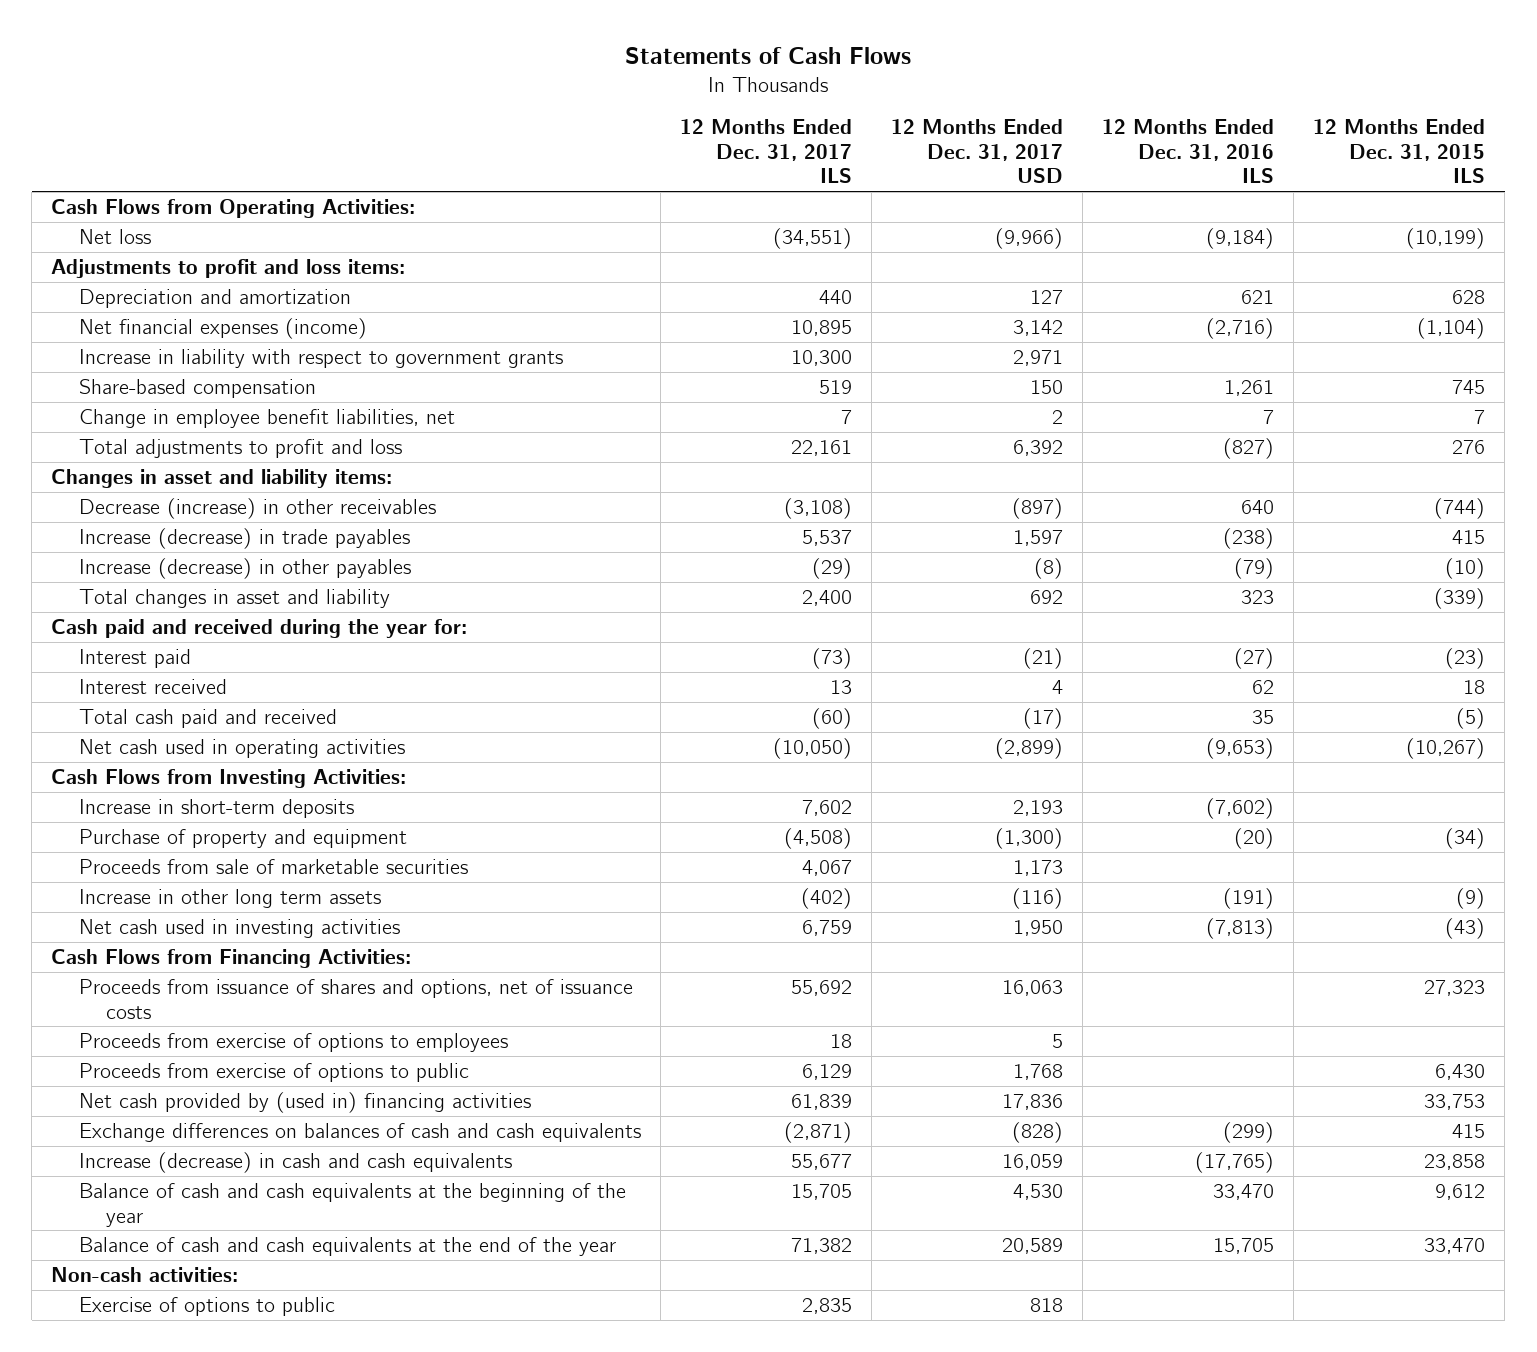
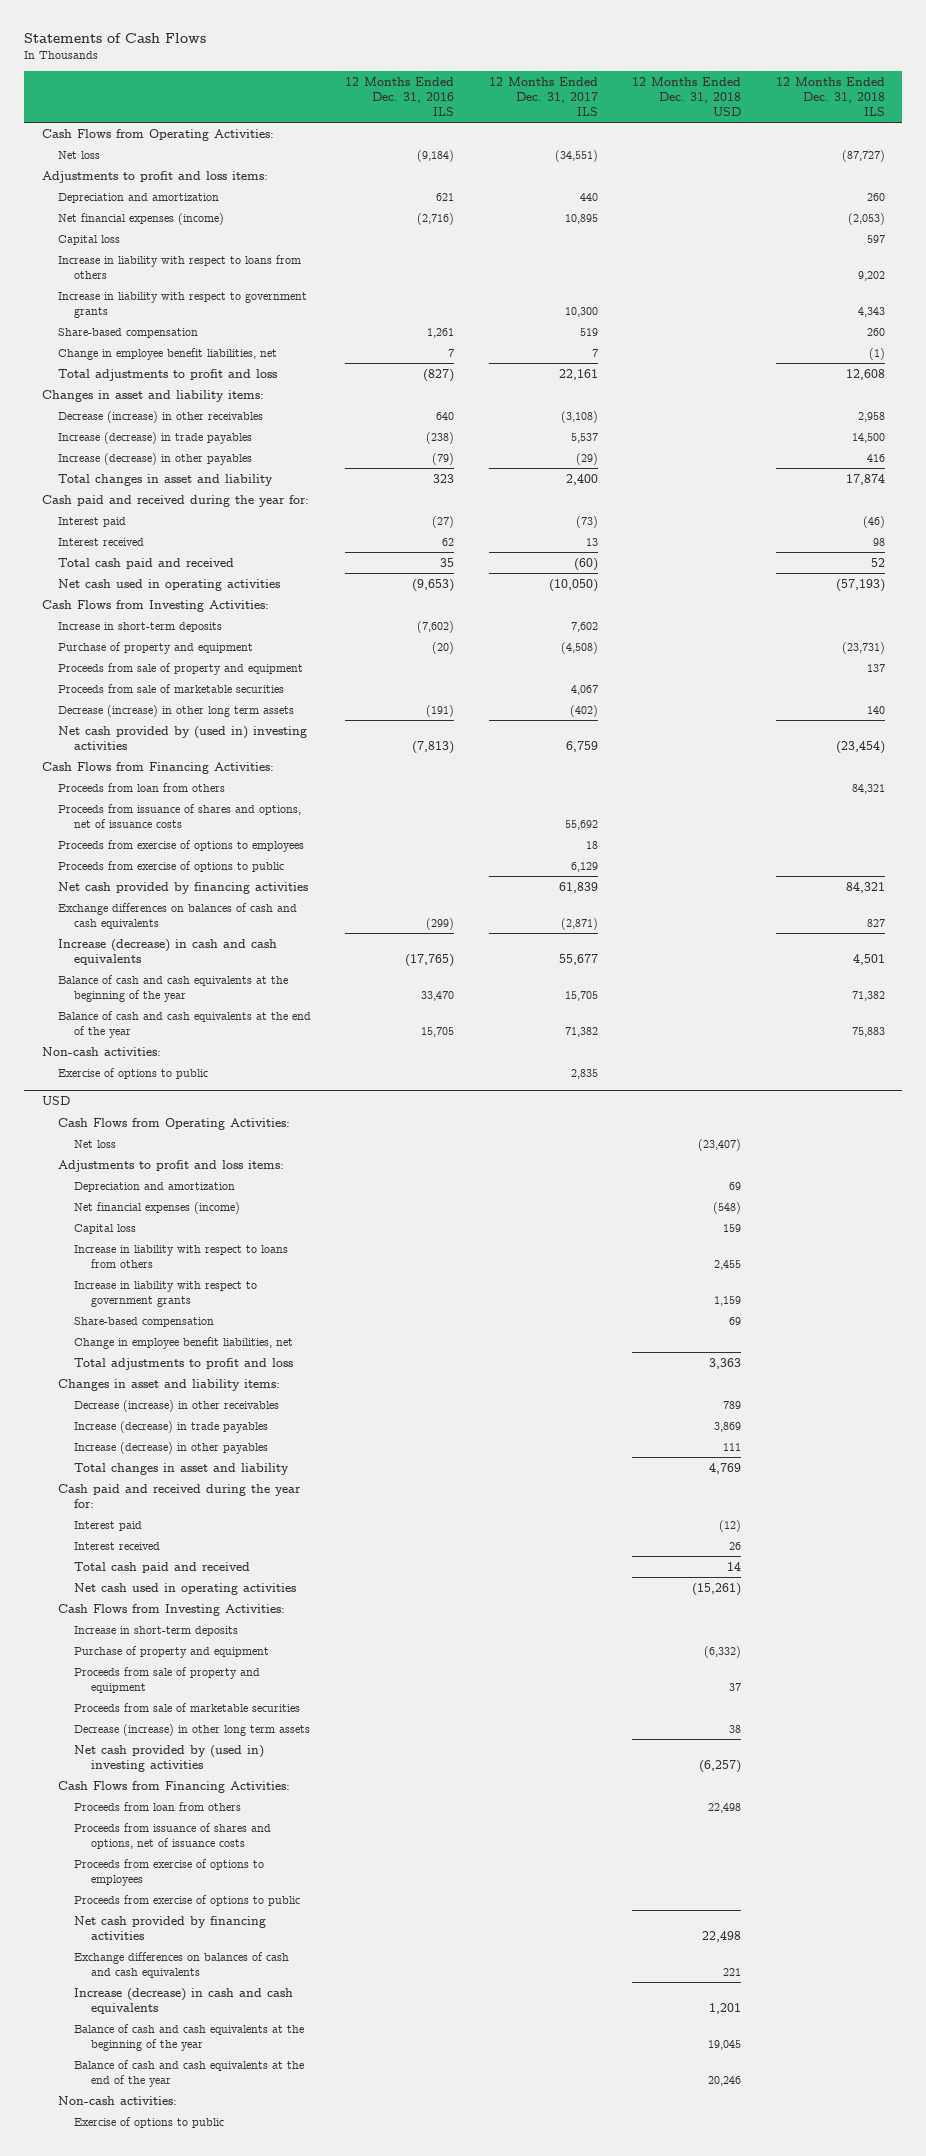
- | 12 Months Ended Dec. 31, 2017 ILS | 12 Months Ended Dec. 31, 2017 USD | 12 Months Ended Dec. 31, 2016 ILS | 12 Months Ended Dec. 31, 2015 ILS
+ | 12 Months Ended Dec. 31, 2016 ILS | 12 Months Ended Dec. 31, 2017 ILS | 12 Months Ended Dec. 31, 2018 USD | 12 Months Ended Dec. 31, 2018 ILS
+ Capital loss | | | | 597
+ Increase in liability with respect to loans from others | | | | 9,202
+ Proceeds from sale of property and equipment | | | | 137
- Increase in other long term assets | (402) | (116) | (191) | (9)
- Net cash used in investing activities | 6,759 | 1,950 | (7,813) | (43)
+ Decrease (increase) in other long term assets | (191) | (402) | | 140
+ Net cash provided by (used in) investing activities | (7,813) | 6,759 | | (23,454)
+ Proceeds from loan from others | | | | 84,321
- Net cash provided by (used in) financing activities | 61,839 | 17,836 | | 33,753
+ Net cash provided by financing activities | | 61,839 | | 84,321
+ USD
+ Cash Flows from Operating Activities:
+ Net loss | | | (23,407) |
+ Adjustments to profit and loss items:
+ Depreciation and amortization | | | 69 |
+ Net financial expenses (income) | | | (548) |
+ Capital loss | | | 159 |
+ Increase in liability with respect to loans from others | | | 2,455 |
+ Increase in liability with respect to government grants | | | 1,159 |
+ Share-based compensation | | | 69 |
+ Change in employee benefit liabilities, net
+ Total adjustments to profit and loss | | | 3,363 |
+ Changes in asset and liability items:
+ Decrease (increase) in other receivables | | | 789 |
+ Increase (decrease) in trade payables | | | 3,869 |
+ Increase (decrease) in other payables | | | 111 |
+ Total changes in asset and liability | | | 4,769 |
+ Cash paid and received during the year for:
+ Interest paid | | | (12) |
+ Interest received | | | 26 |
+ Total cash paid and received | | | 14 |
+ Net cash used in operating activities | | | (15,261) |
+ Cash Flows from Investing Activities:
+ Increase in short-term deposits
+ Purchase of property and equipment | | | (6,332) |
+ Proceeds from sale of property and equipment | | | 37 |
+ Proceeds from sale of marketable securities
+ Decrease (increase) in other long term assets | | | 38 |
+ Net cash provided by (used in) investing activities | | | (6,257) |
+ Cash Flows from Financing Activities:
+ Proceeds from loan from others | | | 22,498 |
+ Proceeds from issuance of shares and options, net of issuance costs
+ Proceeds from exercise of options to employees
+ Proceeds from exercise of options to public
+ Net cash provided by financing activities | | | 22,498 |
+ Exchange differences on balances of cash and cash equivalents | | | 221 |
+ Increase (decrease) in cash and cash equivalents | | | 1,201 |
+ Balance of cash and cash equivalents at the beginning of the year | | | 19,045 |
+ Balance of cash and cash equivalents at the end of the year | | | 20,246 |
+ Non-cash activities:
+ Exercise of options to public

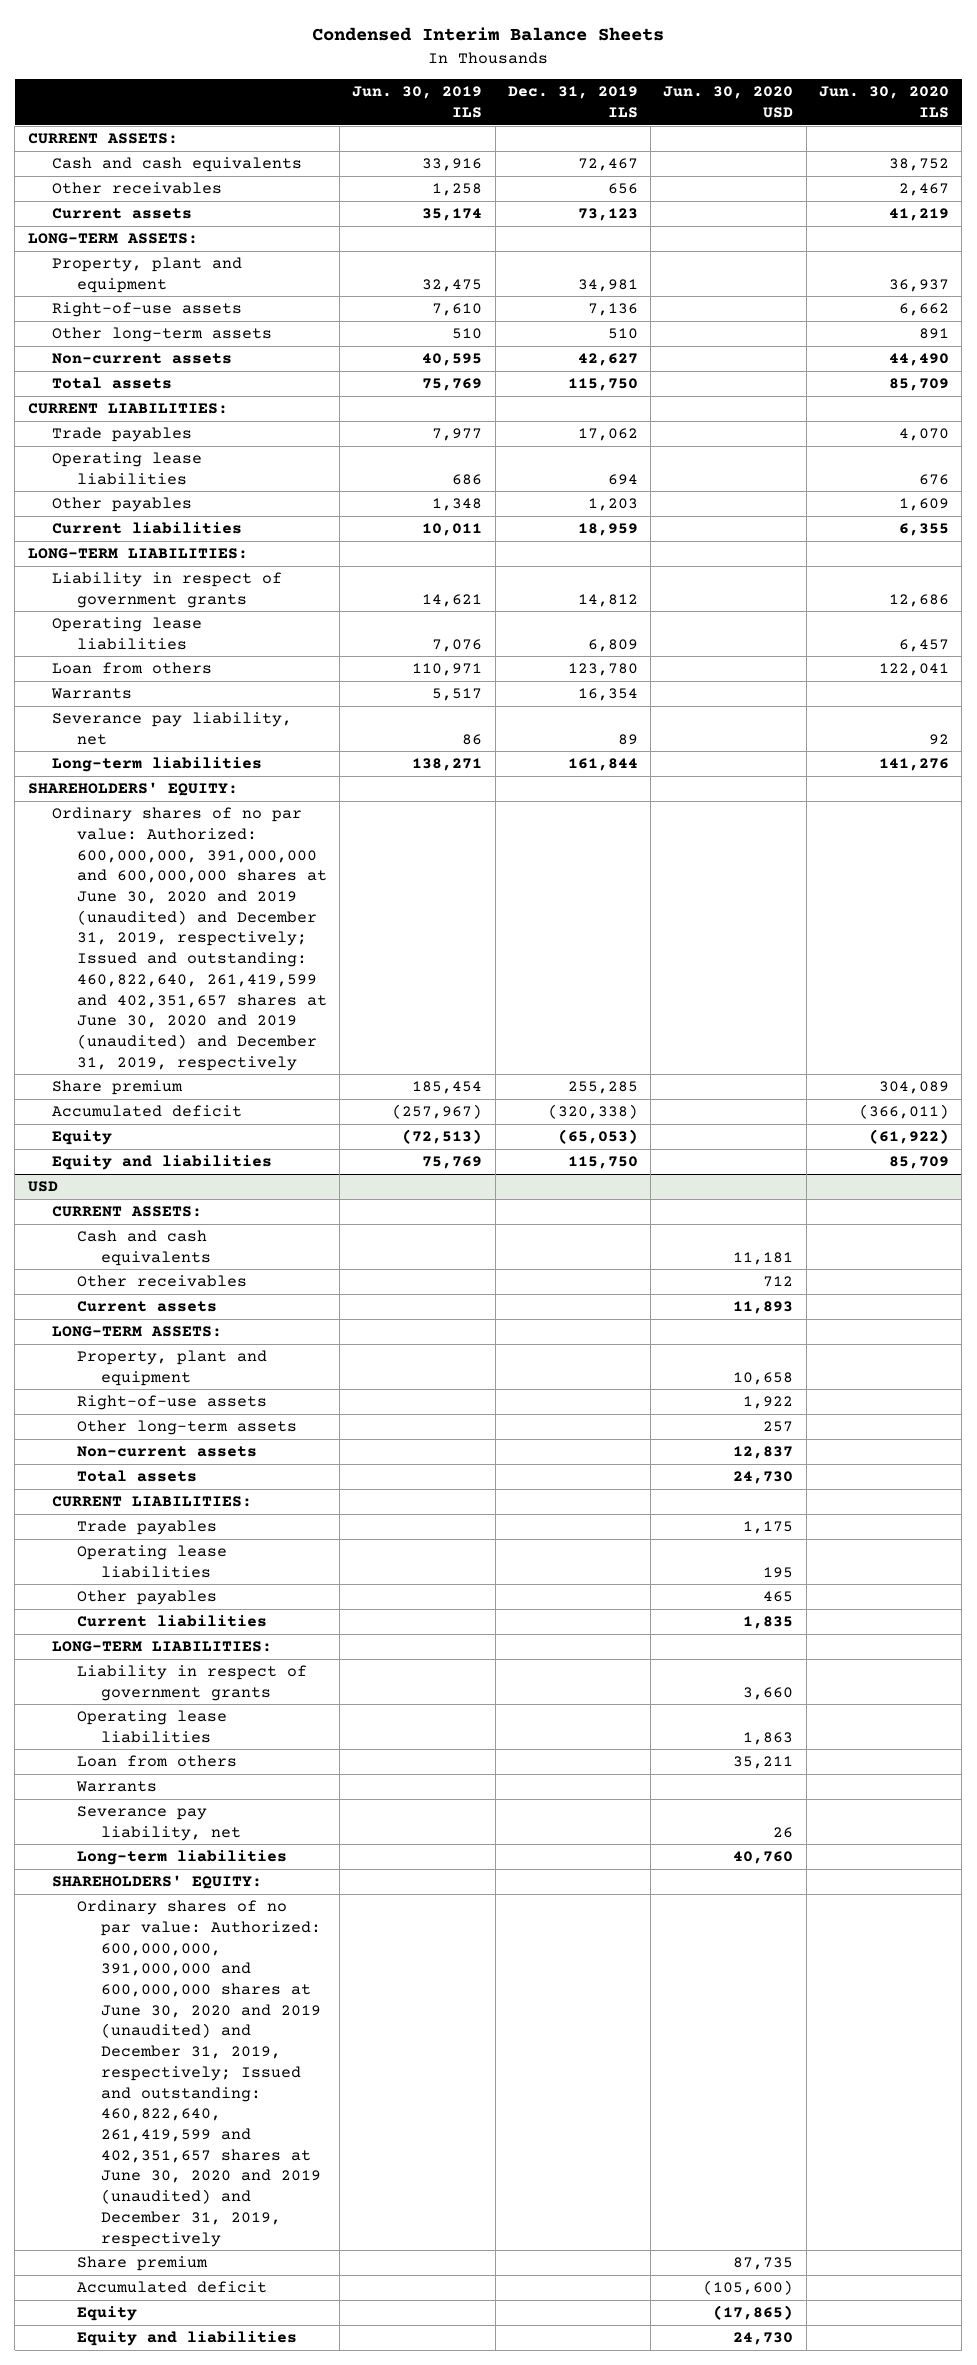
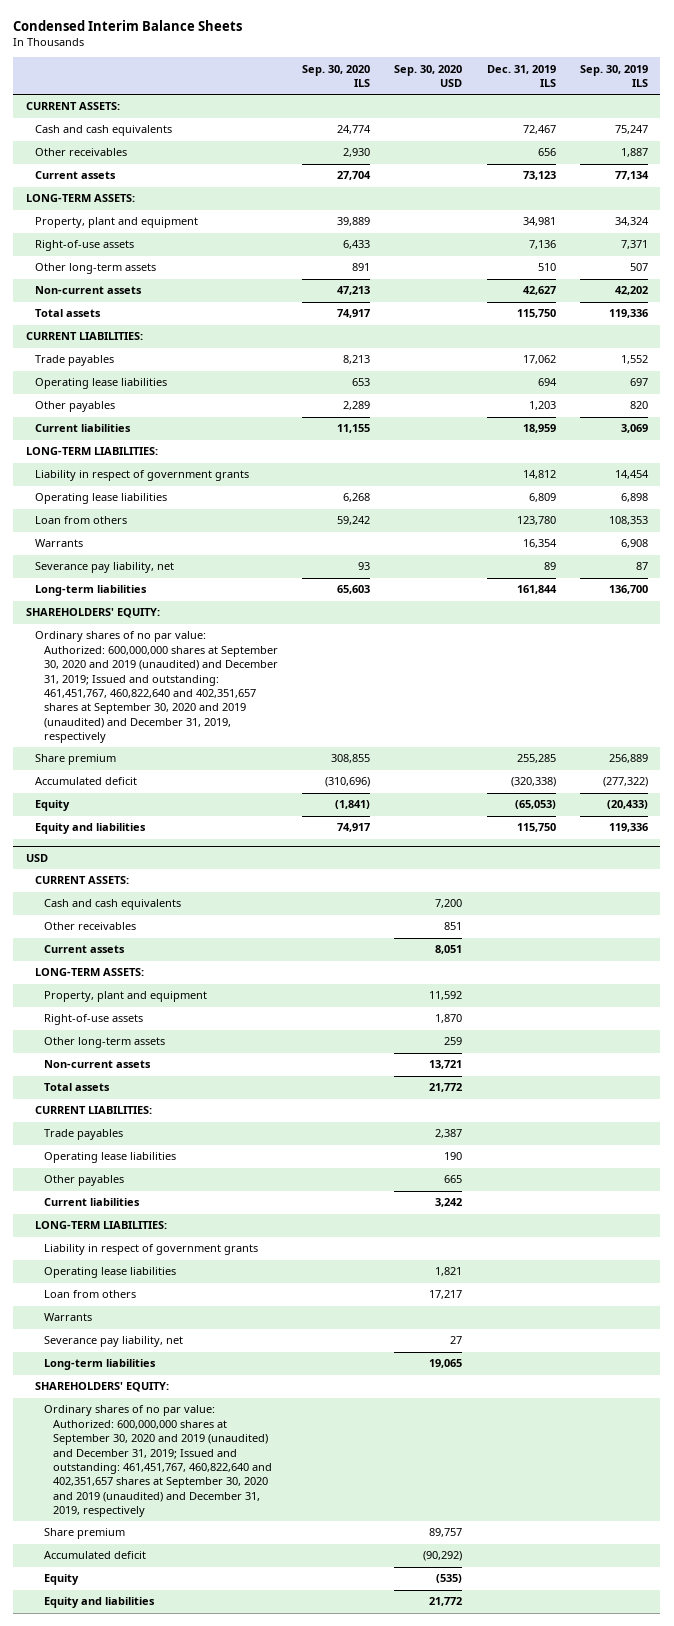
- | Jun. 30, 2019 ILS | Dec. 31, 2019 ILS | Jun. 30, 2020 USD | Jun. 30, 2020 ILS
+ | Sep. 30, 2020 ILS | Sep. 30, 2020 USD | Dec. 31, 2019 ILS | Sep. 30, 2019 ILS
- Ordinary shares of no par value: Authorized: 600,000,000, 391,000,000 and 600,000,000 shares at June 30, 2020 and 2019 (unaudited) and December 31, 2019, respectively; Issued and outstanding: 460,822,640, 261,419,599 and 402,351,657 shares at June 30, 2020 and 2019 (unaudited) and December 31, 2019, respectively
+ Ordinary shares of no par value: Authorized: 600,000,000 shares at September 30, 2020 and 2019 (unaudited) and December 31, 2019; Issued and outstanding: 461,451,767, 460,822,640 and 402,351,657 shares at September 30, 2020 and 2019 (unaudited) and December 31, 2019, respectively
@ USD
- Ordinary shares of no par value: Authorized: 600,000,000, 391,000,000 and 600,000,000 shares at June 30, 2020 and 2019 (unaudited) and December 31, 2019, respectively; Issued and outstanding: 460,822,640, 261,419,599 and 402,351,657 shares at June 30, 2020 and 2019 (unaudited) and December 31, 2019, respectively
+ Ordinary shares of no par value: Authorized: 600,000,000 shares at September 30, 2020 and 2019 (unaudited) and December 31, 2019; Issued and outstanding: 461,451,767, 460,822,640 and 402,351,657 shares at September 30, 2020 and 2019 (unaudited) and December 31, 2019, respectively

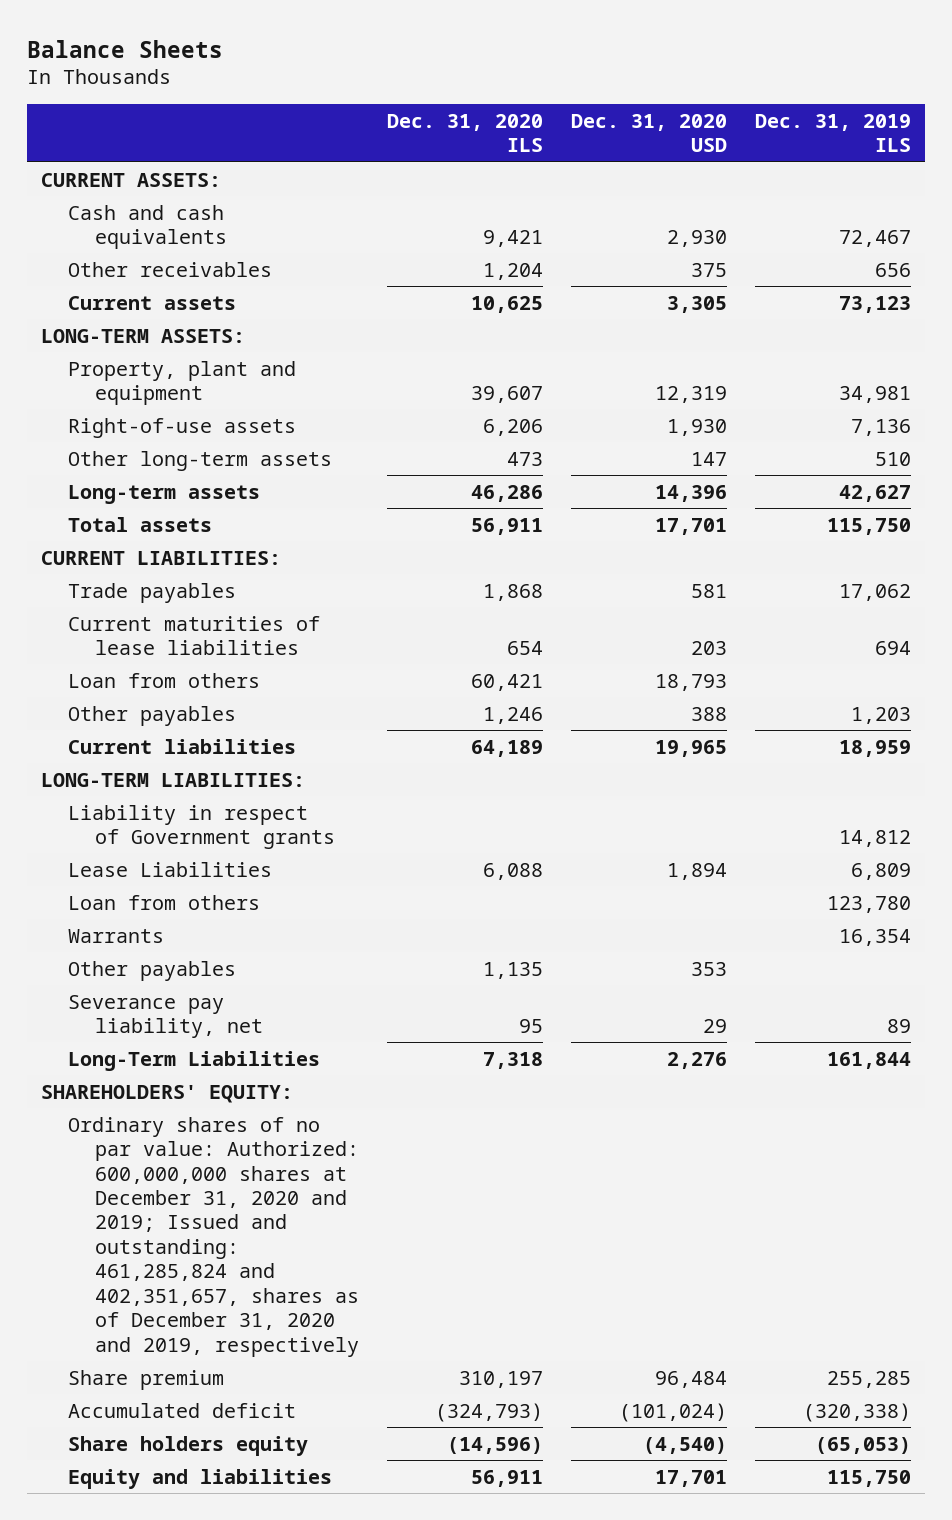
- Condensed Interim Balance Sheets
+ Balance Sheets
- | Sep. 30, 2020 ILS | Sep. 30, 2020 USD | Dec. 31, 2019 ILS | Sep. 30, 2019 ILS
+ | Dec. 31, 2020 ILS | Dec. 31, 2020 USD | Dec. 31, 2019 ILS
- Non-current assets | 47,213 | | 42,627 | 42,202
+ Long-term assets | 46,286 | 14,396 | 42,627
- Operating lease liabilities | 653 | | 694 | 697
+ Current maturities of lease liabilities | 654 | 203 | 694
+ Loan from others | 60,421 | 18,793 |
- Liability in respect of government grants | | | 14,812 | 14,454
- Operating lease liabilities | 6,268 | | 6,809 | 6,898
+ Liability in respect of Government grants | | | 14,812
+ Lease Liabilities | 6,088 | 1,894 | 6,809
+ Other payables | 1,135 | 353 |
- Long-term liabilities | 65,603 | | 161,844 | 136,700
+ Long-Term Liabilities | 7,318 | 2,276 | 161,844
- Ordinary shares of no par value: Authorized: 600,000,000 shares at September 30, 2020 and 2019 (unaudited) and December 31, 2019; Issued and outstanding: 461,451,767, 460,822,640 and 402,351,657 shares at September 30, 2020 and 2019 (unaudited) and December 31, 2019, respectively
+ Ordinary shares of no par value: Authorized: 600,000,000 shares at December 31, 2020 and 2019; Issued and outstanding: 461,285,824 and 402,351,657, shares as of December 31, 2020 and 2019, respectively
- Equity | (1,841) | | (65,053) | (20,433)
+ Share holders equity | (14,596) | (4,540) | (65,053)
- USD
- CURRENT ASSETS:
- Cash and cash equivalents | | 7,200 | |
- Other receivables | | 851 | |
- Current assets | | 8,051 | |
- LONG-TERM ASSETS:
- Property, plant and equipment | | 11,592 | |
- Right-of-use assets | | 1,870 | |
- Other long-term assets | | 259 | |
- Non-current assets | | 13,721 | |
- Total assets | | 21,772 | |
- CURRENT LIABILITIES:
- Trade payables | | 2,387 | |
- Operating lease liabilities | | 190 | |
- Other payables | | 665 | |
- Current liabilities | | 3,242 | |
- LONG-TERM LIABILITIES:
- Liability in respect of government grants
- Operating lease liabilities | | 1,821 | |
- Loan from others | | 17,217 | |
- Warrants
- Severance pay liability, net | | 27 | |
- Long-term liabilities | | 19,065 | |
- SHAREHOLDERS' EQUITY:
- Ordinary shares of no par value: Authorized: 600,000,000 shares at September 30, 2020 and 2019 (unaudited) and December 31, 2019; Issued and outstanding: 461,451,767, 460,822,640 and 402,351,657 shares at September 30, 2020 and 2019 (unaudited) and December 31, 2019, respectively
- Share premium | | 89,757 | |
- Accumulated deficit | | (90,292) | |
- Equity | | (535) | |
- Equity and liabilities | | 21,772 | |

